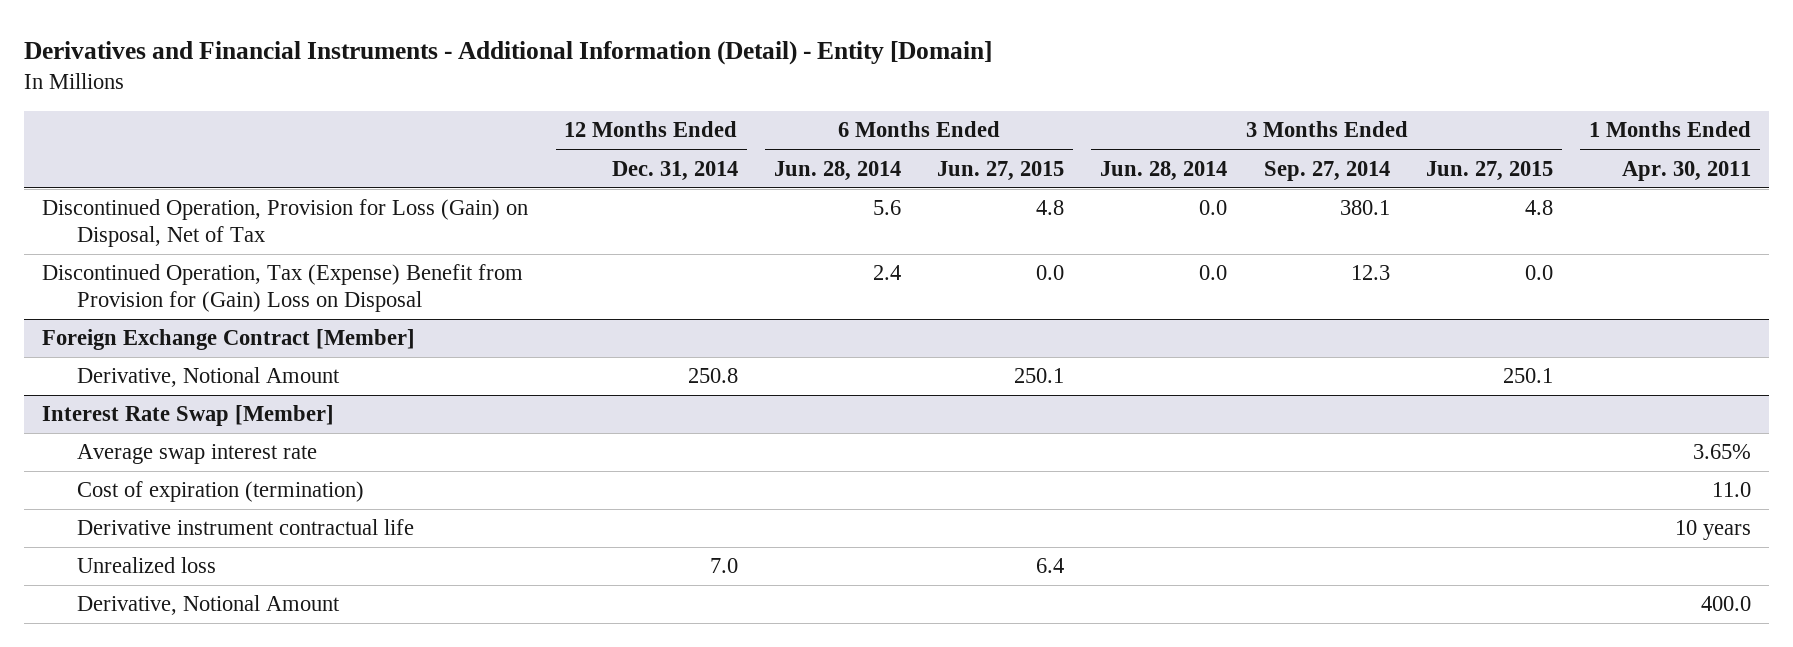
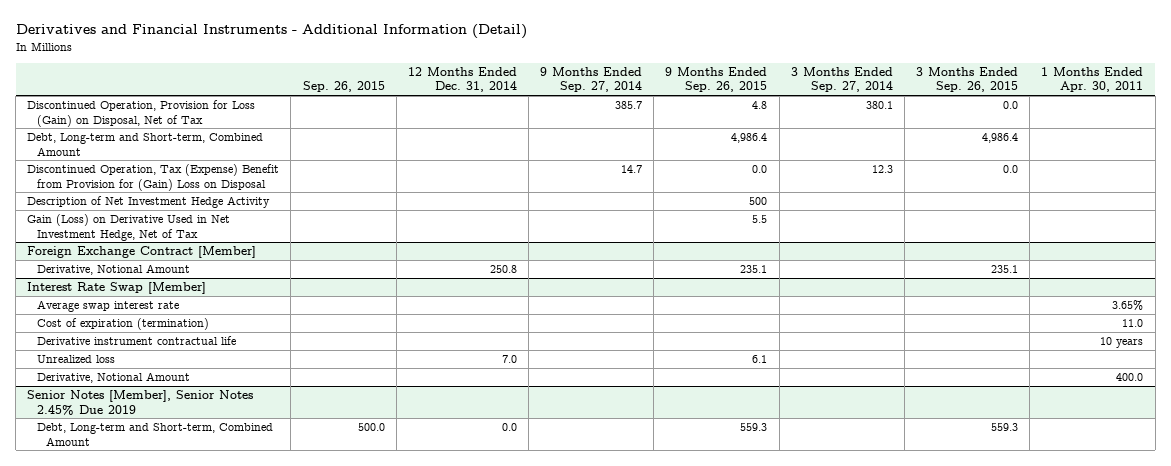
- Derivatives and Financial Instruments - Additional Information (Detail) - Entity [Domain]
+ Derivatives and Financial Instruments - Additional Information (Detail)
- | 12 Months Ended Dec. 31, 2014 | 6 Months Ended Jun. 28, 2014 | 6 Months Ended Jun. 27, 2015 | 3 Months Ended Jun. 28, 2014 | 3 Months Ended Sep. 27, 2014 | 3 Months Ended Jun. 27, 2015 | 1 Months Ended Apr. 30, 2011
+ | Sep. 26, 2015 | 12 Months Ended Dec. 31, 2014 | 9 Months Ended Sep. 27, 2014 | 9 Months Ended Sep. 26, 2015 | 3 Months Ended Sep. 27, 2014 | 3 Months Ended Sep. 26, 2015 | 1 Months Ended Apr. 30, 2011
+ Debt, Long-term and Short-term, Combined Amount | | | | 4,986.4 | | 4,986.4 |
+ Description of Net Investment Hedge Activity | | | | 500 | | |
+ Gain (Loss) on Derivative Used in Net Investment Hedge, Net of Tax | | | | 5.5 | | |
+ Senior Notes [Member], Senior Notes 2.45% Due 2019
+ Debt, Long-term and Short-term, Combined Amount | 500.0 | 0.0 | | 559.3 | | 559.3 |

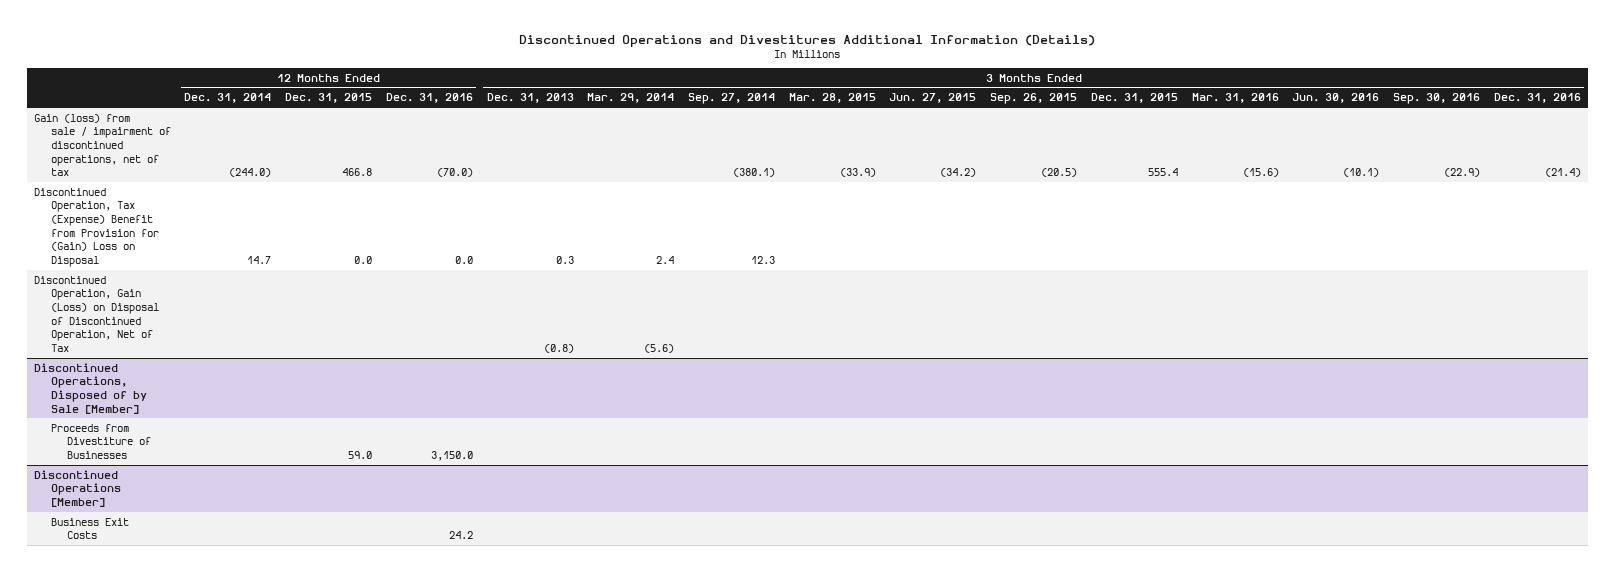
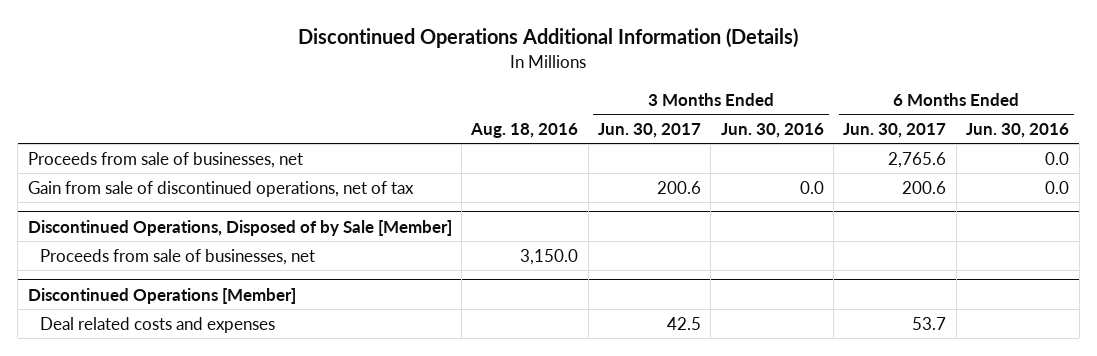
- Discontinued Operations and Divestitures Additional Information (Details)
+ Discontinued Operations Additional Information (Details)
- | 12 Months Ended Dec. 31, 2014 | 12 Months Ended Dec. 31, 2015 | 12 Months Ended Dec. 31, 2016 | 3 Months Ended Dec. 31, 2013 | 3 Months Ended Mar. 29, 2014 | 3 Months Ended Sep. 27, 2014 | 3 Months Ended Mar. 28, 2015 | 3 Months Ended Jun. 27, 2015 | 3 Months Ended Sep. 26, 2015 | 3 Months Ended Dec. 31, 2015 | 3 Months Ended Mar. 31, 2016 | 3 Months Ended Jun. 30, 2016 | 3 Months Ended Sep. 30, 2016 | 3 Months Ended Dec. 31, 2016
+ | Aug. 18, 2016 | 3 Months Ended Jun. 30, 2017 | 3 Months Ended Jun. 30, 2016 | 6 Months Ended Jun. 30, 2017 | 6 Months Ended Jun. 30, 2016
- Gain (loss) from sale / impairment of discontinued operations, net of tax | (244.0) | 466.8 | (70.0) | | | (380.1) | (33.9) | (34.2) | (20.5) | 555.4 | (15.6) | (10.1) | (22.9) | (21.4)
- Discontinued Operation, Tax (Expense) Benefit from Provision for (Gain) Loss on Disposal | 14.7 | 0.0 | 0.0 | 0.3 | 2.4 | 12.3 | | | | | | | |
- Discontinued Operation, Gain (Loss) on Disposal of Discontinued Operation, Net of Tax | | | | (0.8) | (5.6) | | | | | | | | |
+ Proceeds from sale of businesses, net | | | | 2,765.6 | 0.0
+ Gain from sale of discontinued operations, net of tax | | 200.6 | 0.0 | 200.6 | 0.0
@ Discontinued Operations, Disposed of by Sale [Member]
- Proceeds from Divestiture of Businesses | | 59.0 | 3,150.0 | | | | | | | | | | |
+ Proceeds from sale of businesses, net | 3,150.0 | | | |
@ Discontinued Operations [Member]
- Business Exit Costs | | | 24.2 | | | | | | | | | | |
+ Deal related costs and expenses | | 42.5 | | 53.7 |

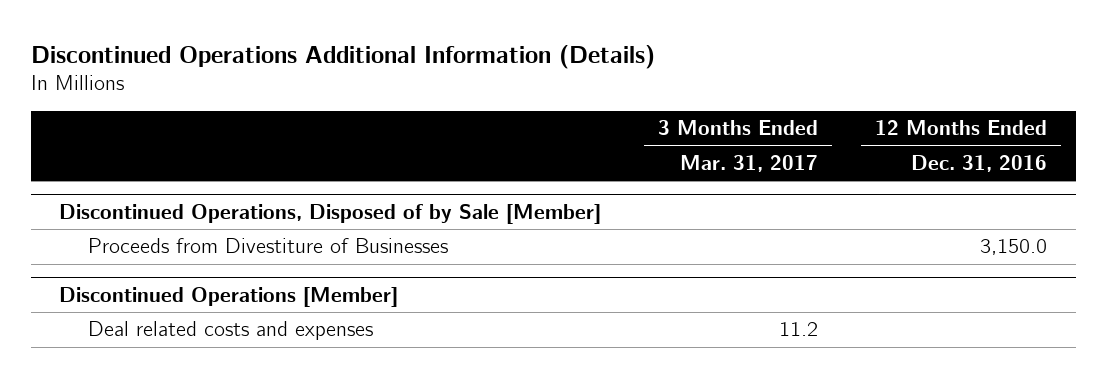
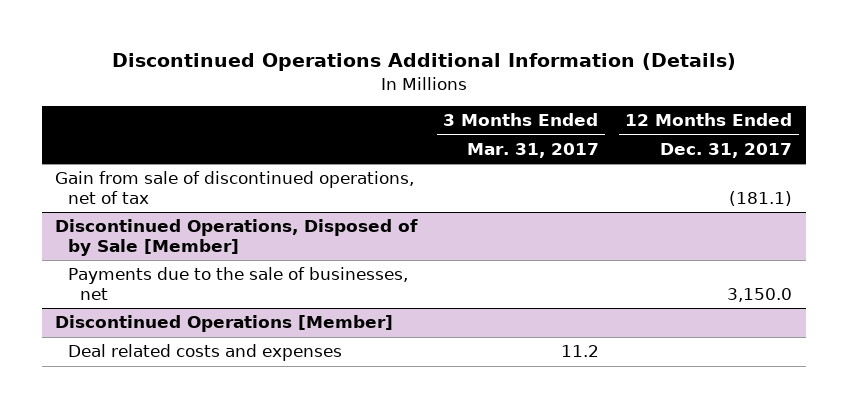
- | 3 Months Ended Mar. 31, 2017 | 12 Months Ended Dec. 31, 2016
+ | 3 Months Ended Mar. 31, 2017 | 12 Months Ended Dec. 31, 2017
+ Gain from sale of discontinued operations, net of tax | | (181.1)
@ Discontinued Operations, Disposed of by Sale [Member]
- Proceeds from Divestiture of Businesses | | 3,150.0
+ Payments due to the sale of businesses, net | | 3,150.0

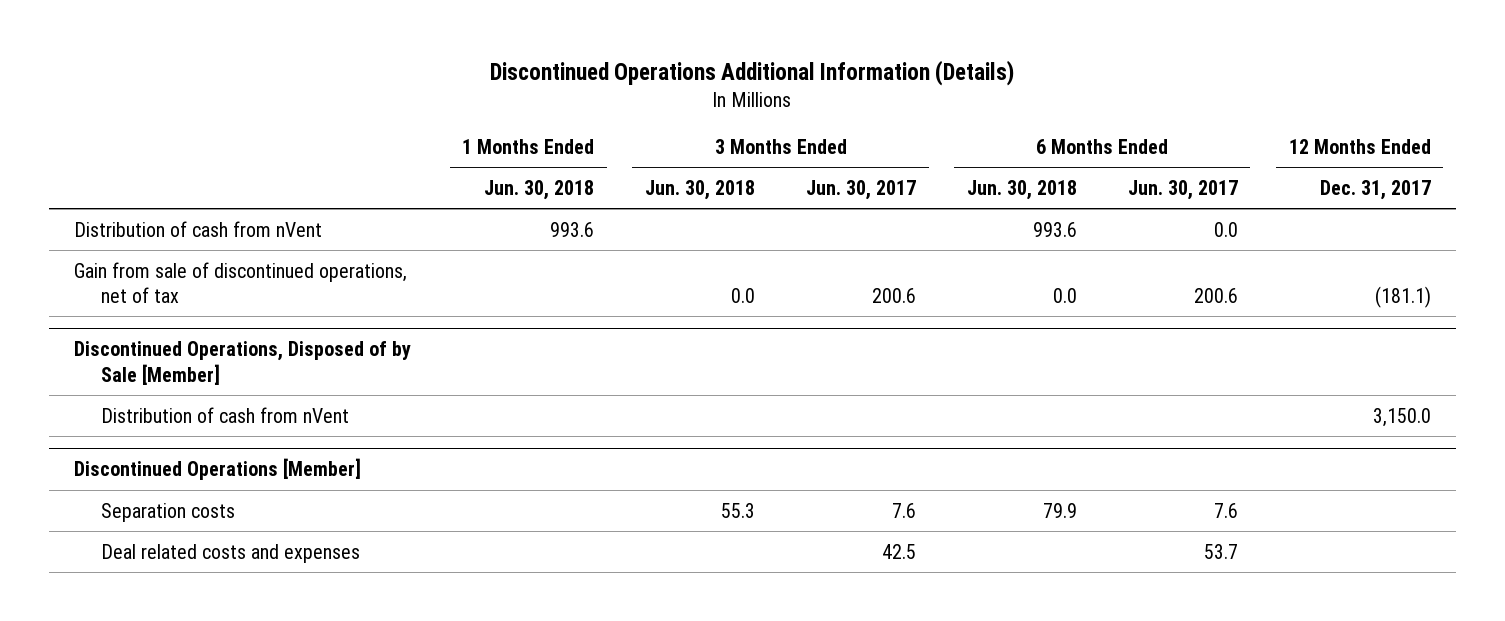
- | 3 Months Ended Mar. 31, 2017 | 12 Months Ended Dec. 31, 2017
+ | 1 Months Ended Jun. 30, 2018 | 3 Months Ended Jun. 30, 2018 | 3 Months Ended Jun. 30, 2017 | 6 Months Ended Jun. 30, 2018 | 6 Months Ended Jun. 30, 2017 | 12 Months Ended Dec. 31, 2017
+ Distribution of cash from nVent | 993.6 | | | 993.6 | 0.0 |
@ Discontinued Operations, Disposed of by Sale [Member]
- Payments due to the sale of businesses, net | | 3,150.0
+ Distribution of cash from nVent | | | | | | 3,150.0
@ Discontinued Operations [Member]
+ Separation costs | | 55.3 | 7.6 | 79.9 | 7.6 |

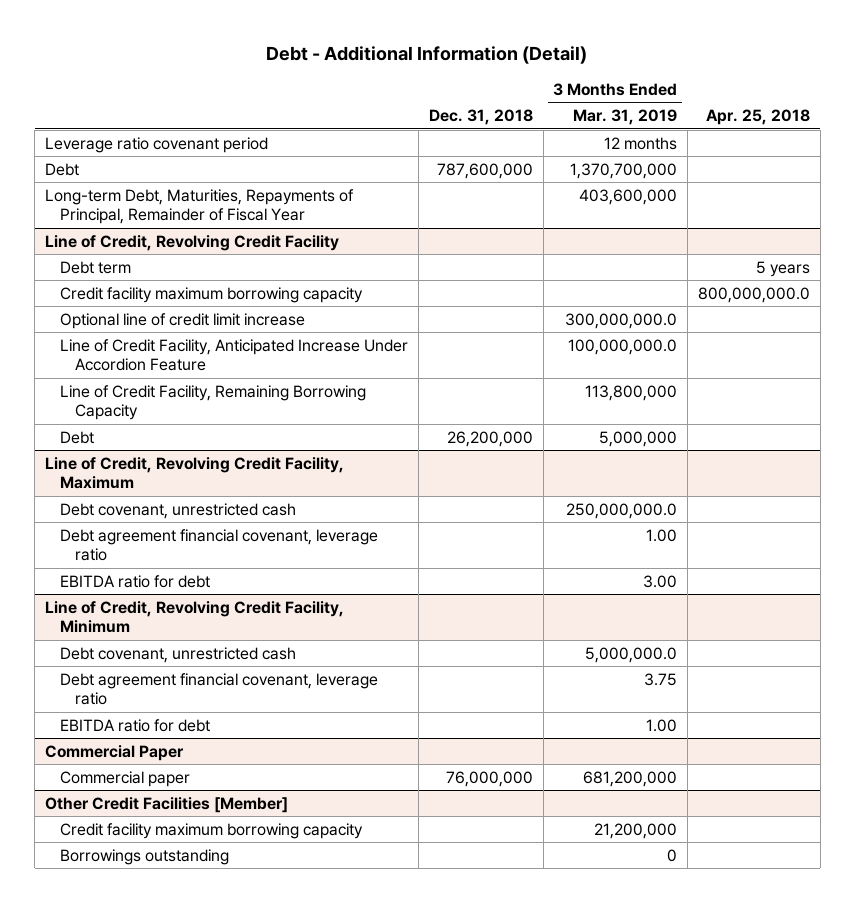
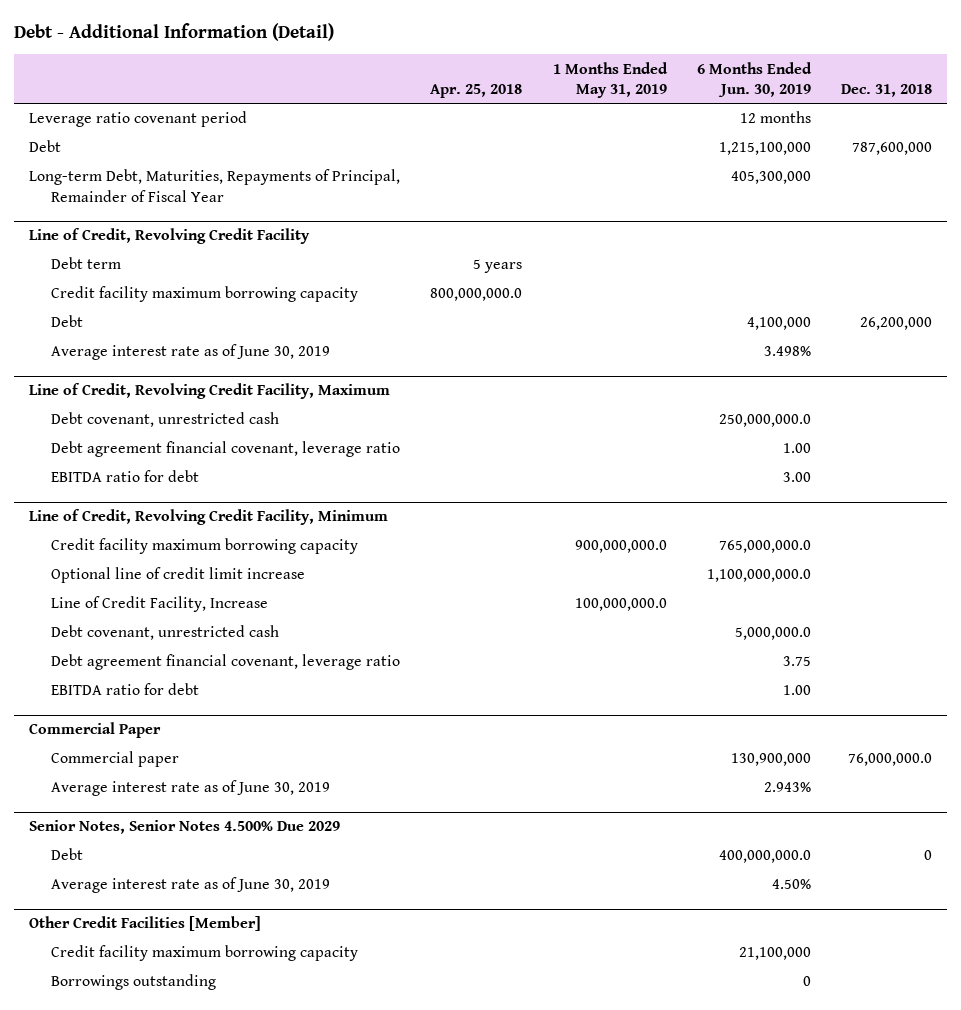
- | Dec. 31, 2018 | 3 Months Ended Mar. 31, 2019 | Apr. 25, 2018
+ | Apr. 25, 2018 | 1 Months Ended May 31, 2019 | 6 Months Ended Jun. 30, 2019 | Dec. 31, 2018
@ Line of Credit, Revolving Credit Facility
- Optional line of credit limit increase | | 300,000,000.0 |
- Line of Credit Facility, Anticipated Increase Under Accordion Feature | | 100,000,000.0 |
- Line of Credit Facility, Remaining Borrowing Capacity | | 113,800,000 |
+ Average interest rate as of June 30, 2019 | | | 3.498% |
@ Line of Credit, Revolving Credit Facility, Minimum
+ Credit facility maximum borrowing capacity | | 900,000,000.0 | 765,000,000.0 |
+ Optional line of credit limit increase | | | 1,100,000,000.0 |
+ Line of Credit Facility, Increase | | 100,000,000.0 | |
@ Commercial Paper
- Commercial paper | 76,000,000 | 681,200,000 |
+ Commercial paper | | | 130,900,000 | 76,000,000.0
+ Average interest rate as of June 30, 2019 | | | 2.943% |
+ Senior Notes, Senior Notes 4.500% Due 2029
+ Debt | | | 400,000,000.0 | 0
+ Average interest rate as of June 30, 2019 | | | 4.50% |

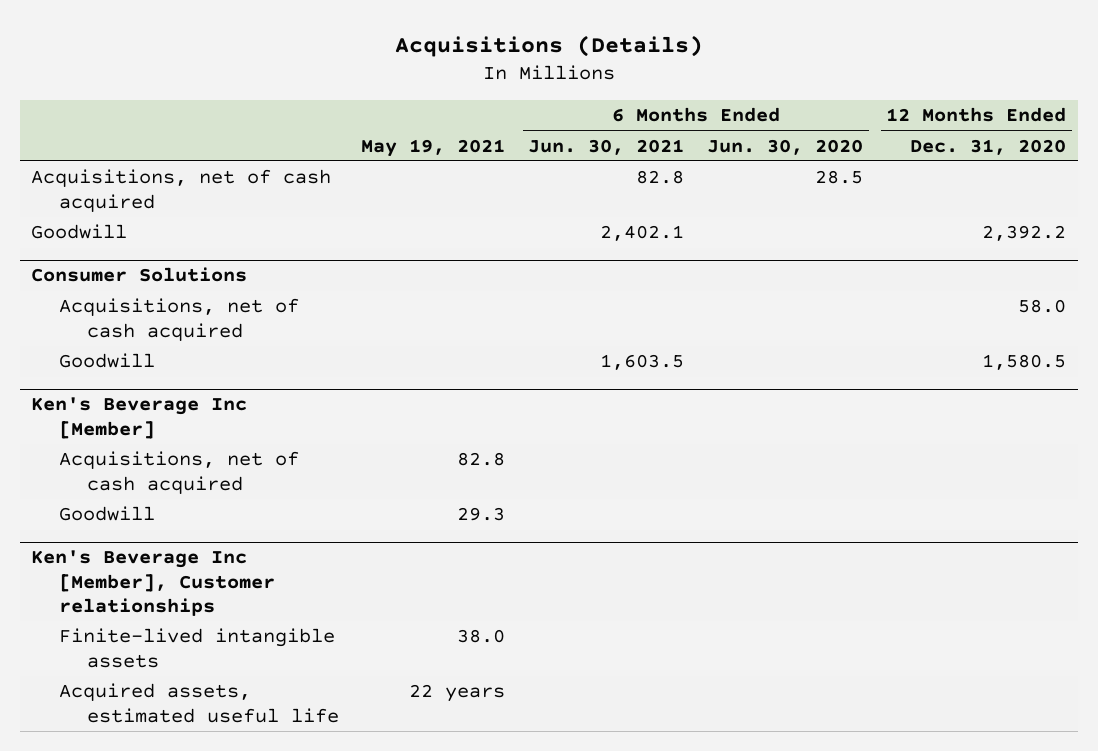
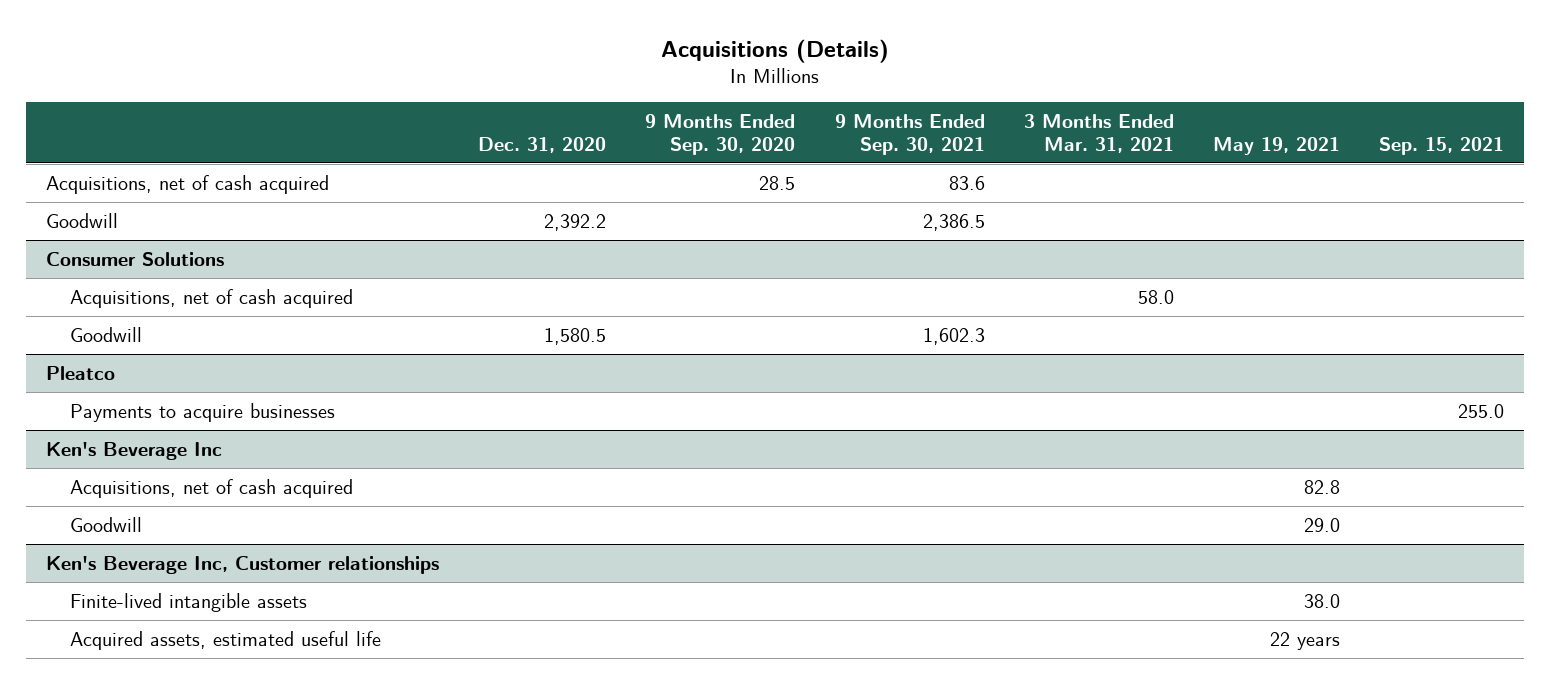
- | May 19, 2021 | 6 Months Ended Jun. 30, 2021 | 6 Months Ended Jun. 30, 2020 | 12 Months Ended Dec. 31, 2020
+ | Dec. 31, 2020 | 9 Months Ended Sep. 30, 2020 | 9 Months Ended Sep. 30, 2021 | 3 Months Ended Mar. 31, 2021 | May 19, 2021 | Sep. 15, 2021
- Ken's Beverage Inc [Member]
+ Pleatco
+ Payments to acquire businesses | | | | | | 255.0
+ Ken's Beverage Inc
- Goodwill | 29.3 | | |
- Ken's Beverage Inc [Member], Customer relationships
+ Goodwill | | | | | 29.0 |
+ Ken's Beverage Inc, Customer relationships

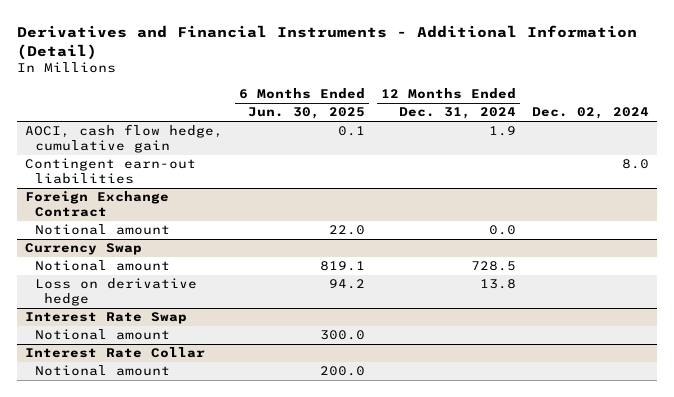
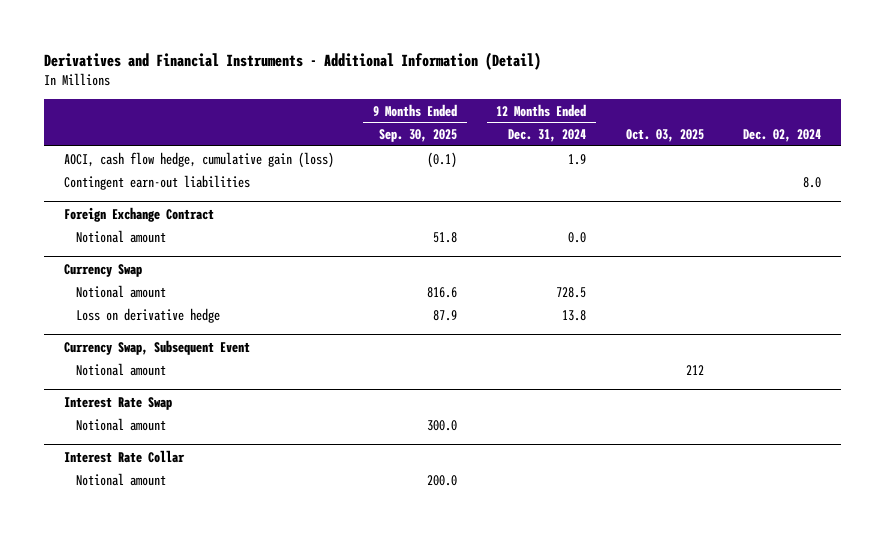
- | 6 Months Ended Jun. 30, 2025 | 12 Months Ended Dec. 31, 2024 | Dec. 02, 2024
+ | 9 Months Ended Sep. 30, 2025 | 12 Months Ended Dec. 31, 2024 | Oct. 03, 2025 | Dec. 02, 2024
- AOCI, cash flow hedge, cumulative gain | 0.1 | 1.9 |
+ AOCI, cash flow hedge, cumulative gain (loss) | (0.1) | 1.9 | |
+ Currency Swap, Subsequent Event
+ Notional amount | | | 212 |

